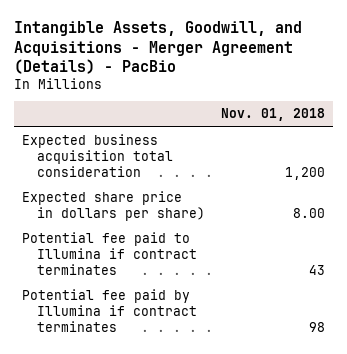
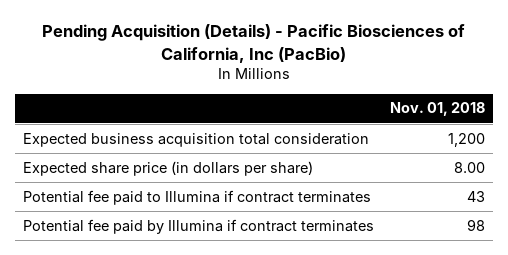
- Intangible Assets, Goodwill, and Acquisitions - Merger Agreement (Details) - PacBio
+ Pending Acquisition (Details) - Pacific Biosciences of California, Inc (PacBio)
- Expected share price in dollars per share) | 8.00
+ Expected share price (in dollars per share) | 8.00

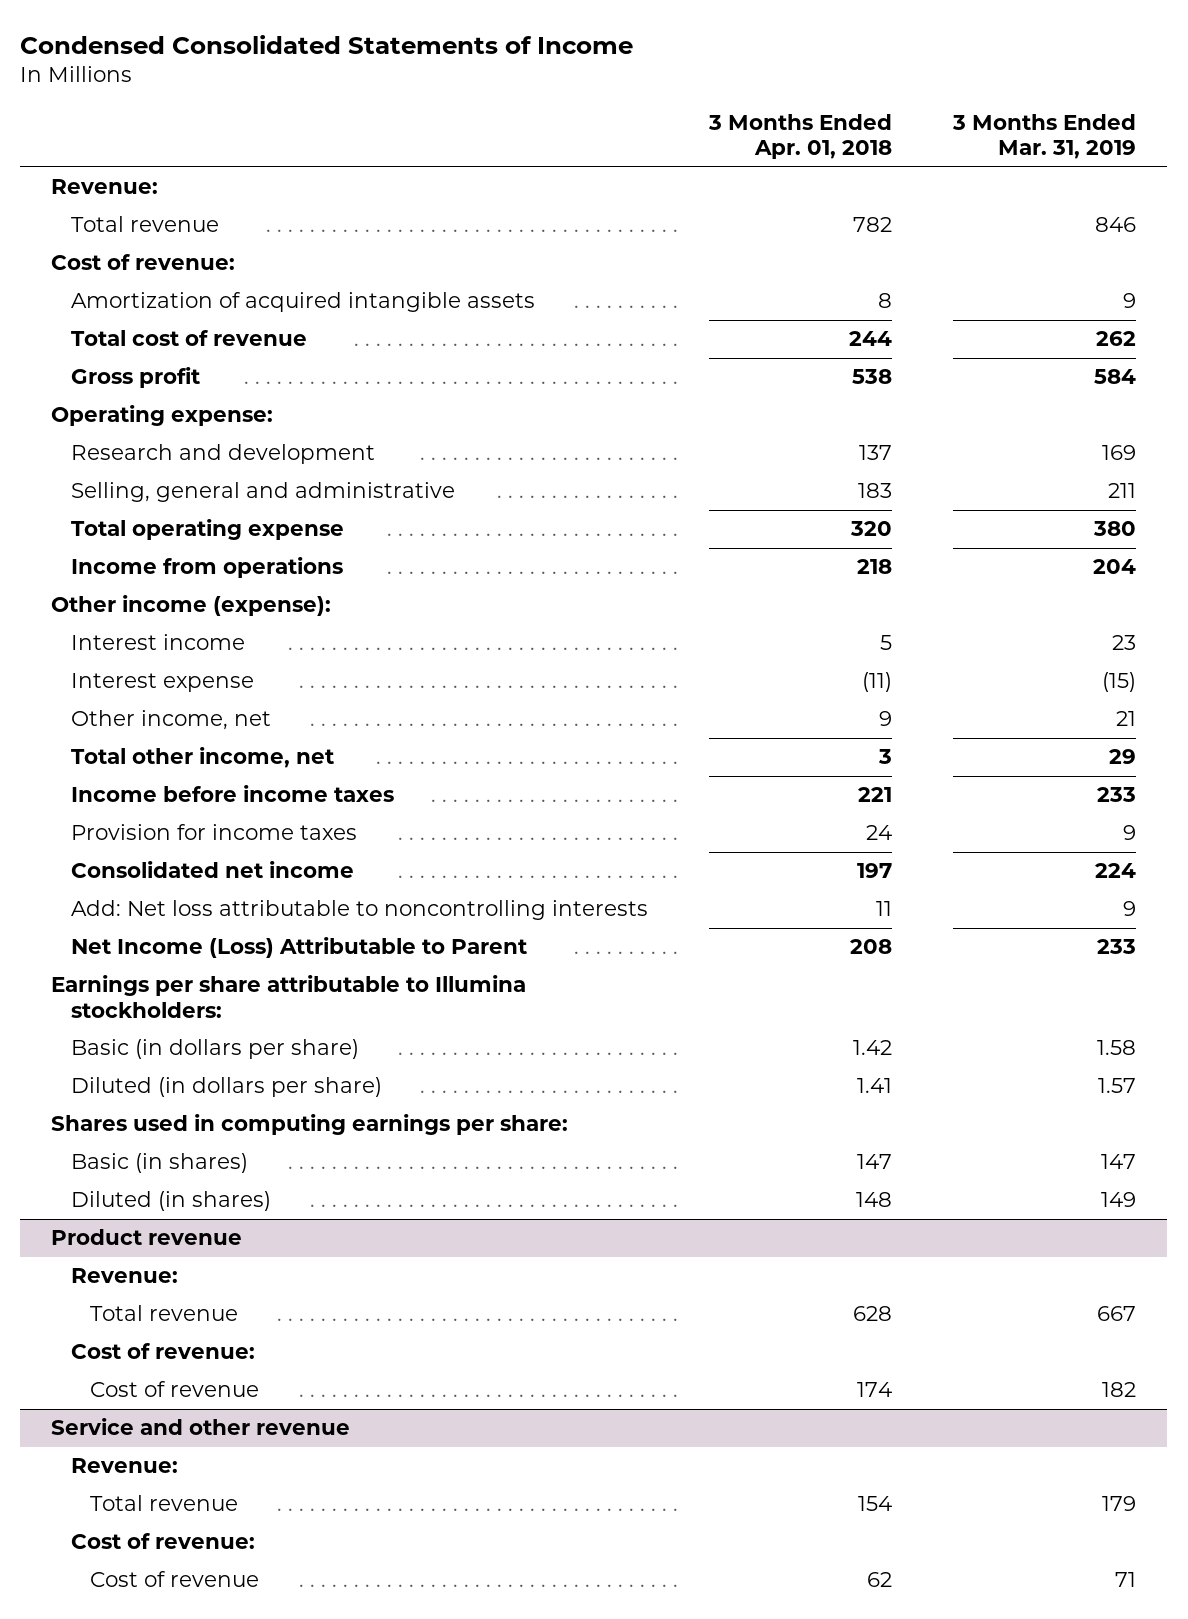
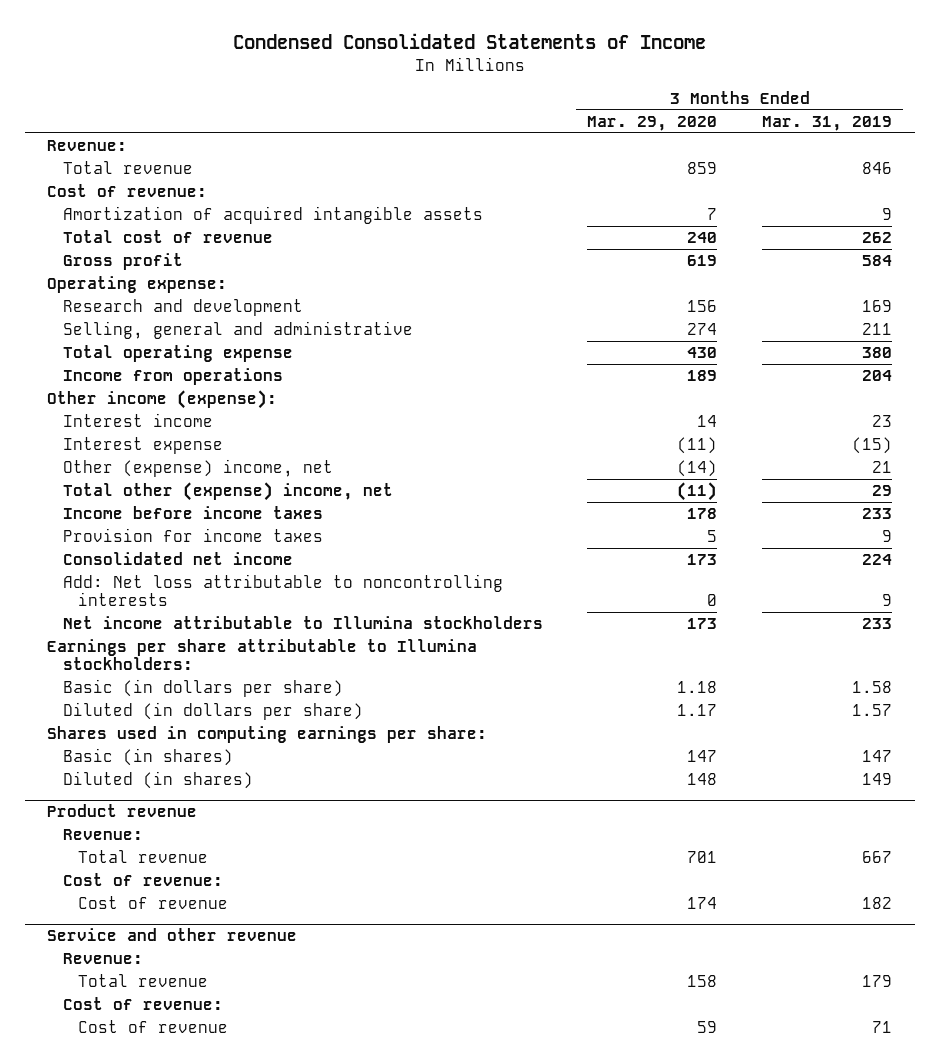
- | 3 Months Ended Apr. 01, 2018 | 3 Months Ended Mar. 31, 2019
+ | 3 Months Ended Mar. 29, 2020 | 3 Months Ended Mar. 31, 2019
- Other income, net | 9 | 21
- Total other income, net | 3 | 29
+ Other (expense) income, net | (14) | 21
+ Total other (expense) income, net | (11) | 29
- Net Income (Loss) Attributable to Parent | 208 | 233
+ Net income attributable to Illumina stockholders | 173 | 233

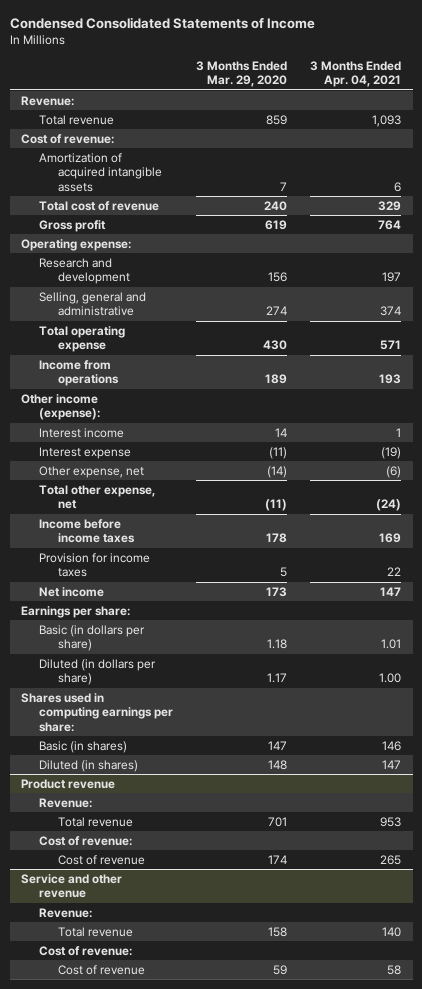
- | 3 Months Ended Mar. 29, 2020 | 3 Months Ended Mar. 31, 2019
+ | 3 Months Ended Mar. 29, 2020 | 3 Months Ended Apr. 04, 2021
- Other (expense) income, net | (14) | 21
- Total other (expense) income, net | (11) | 29
+ Other expense, net | (14) | (6)
+ Total other expense, net | (11) | (24)
- Consolidated net income | 173 | 224
- Add: Net loss attributable to noncontrolling interests | 0 | 9
- Net income attributable to Illumina stockholders | 173 | 233
- Earnings per share attributable to Illumina stockholders:
+ Net income | 173 | 147
+ Earnings per share:

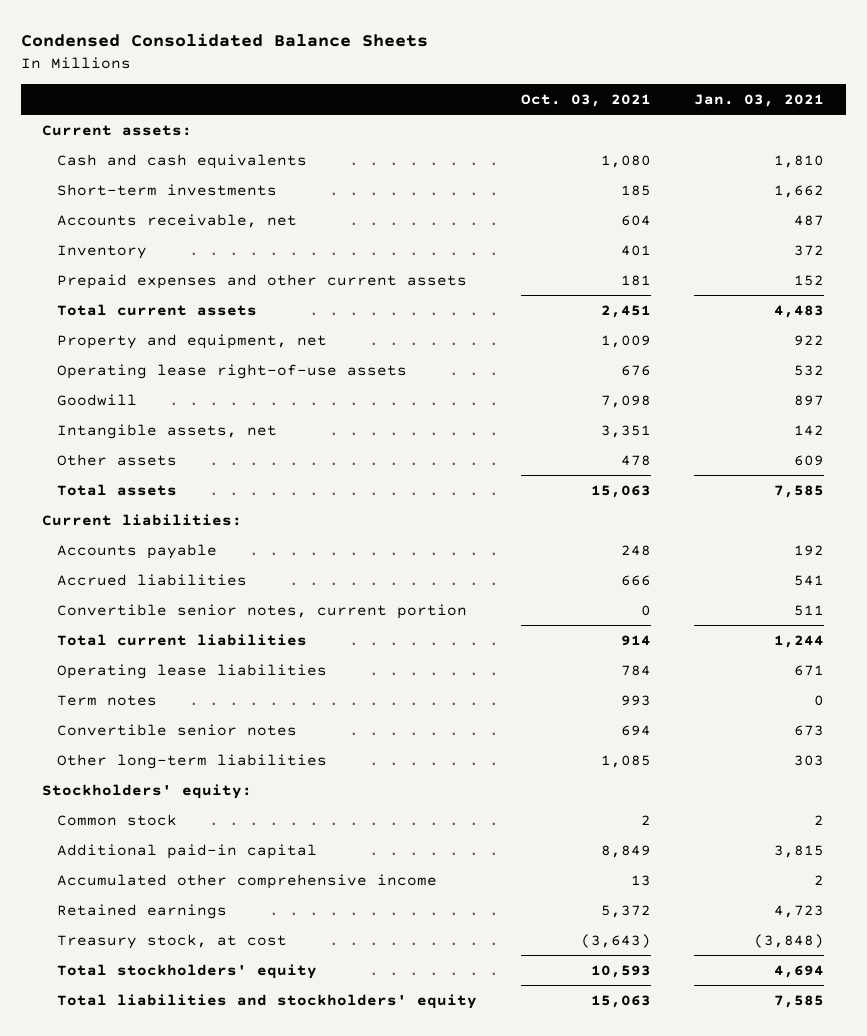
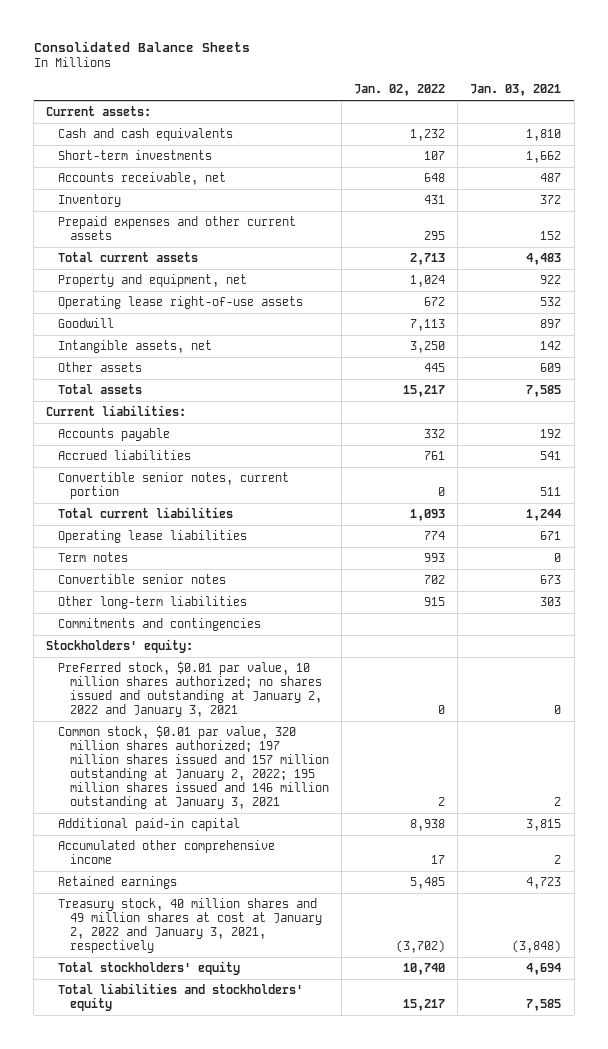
- Condensed Consolidated Balance Sheets
+ Consolidated Balance Sheets
- | Oct. 03, 2021 | Jan. 03, 2021
+ | Jan. 02, 2022 | Jan. 03, 2021
+ Commitments and contingencies
- Common stock | 2 | 2
+ Preferred stock, $0.01 par value, 10 million shares authorized; no shares issued and outstanding at January 2, 2022 and January 3, 2021 | 0 | 0
+ Common stock, $0.01 par value, 320 million shares authorized; 197 million shares issued and 157 million outstanding at January 2, 2022; 195 million shares issued and 146 million outstanding at January 3, 2021 | 2 | 2
- Treasury stock, at cost | (3,643) | (3,848)
+ Treasury stock, 40 million shares and 49 million shares at cost at January 2, 2022 and January 3, 2021, respectively | (3,702) | (3,848)

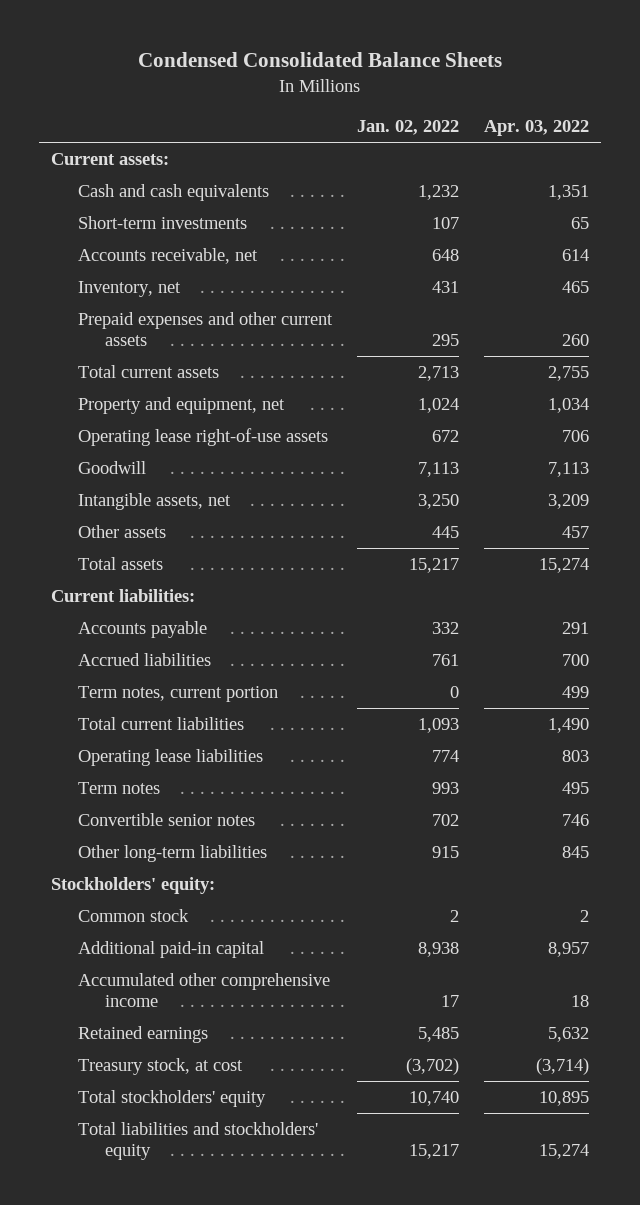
- Consolidated Balance Sheets
+ Condensed Consolidated Balance Sheets
- | Jan. 02, 2022 | Jan. 03, 2021
+ | Jan. 02, 2022 | Apr. 03, 2022
- Inventory | 431 | 372
+ Inventory, net | 431 | 465
- Convertible senior notes, current portion | 0 | 511
+ Term notes, current portion | 0 | 499
- Commitments and contingencies
- Preferred stock, $0.01 par value, 10 million shares authorized; no shares issued and outstanding at January 2, 2022 and January 3, 2021 | 0 | 0
- Common stock, $0.01 par value, 320 million shares authorized; 197 million shares issued and 157 million outstanding at January 2, 2022; 195 million shares issued and 146 million outstanding at January 3, 2021 | 2 | 2
+ Common stock | 2 | 2
- Treasury stock, 40 million shares and 49 million shares at cost at January 2, 2022 and January 3, 2021, respectively | (3,702) | (3,848)
+ Treasury stock, at cost | (3,702) | (3,714)

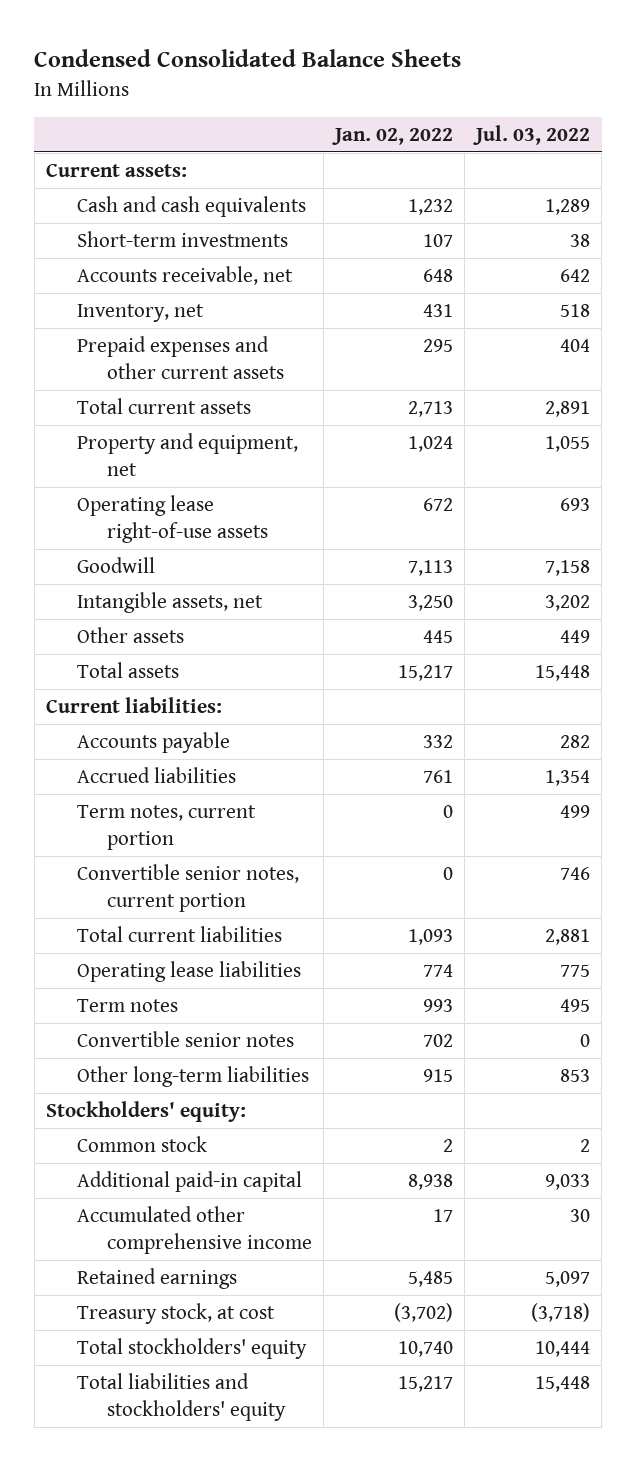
- | Jan. 02, 2022 | Apr. 03, 2022
+ | Jan. 02, 2022 | Jul. 03, 2022
+ Convertible senior notes, current portion | 0 | 746

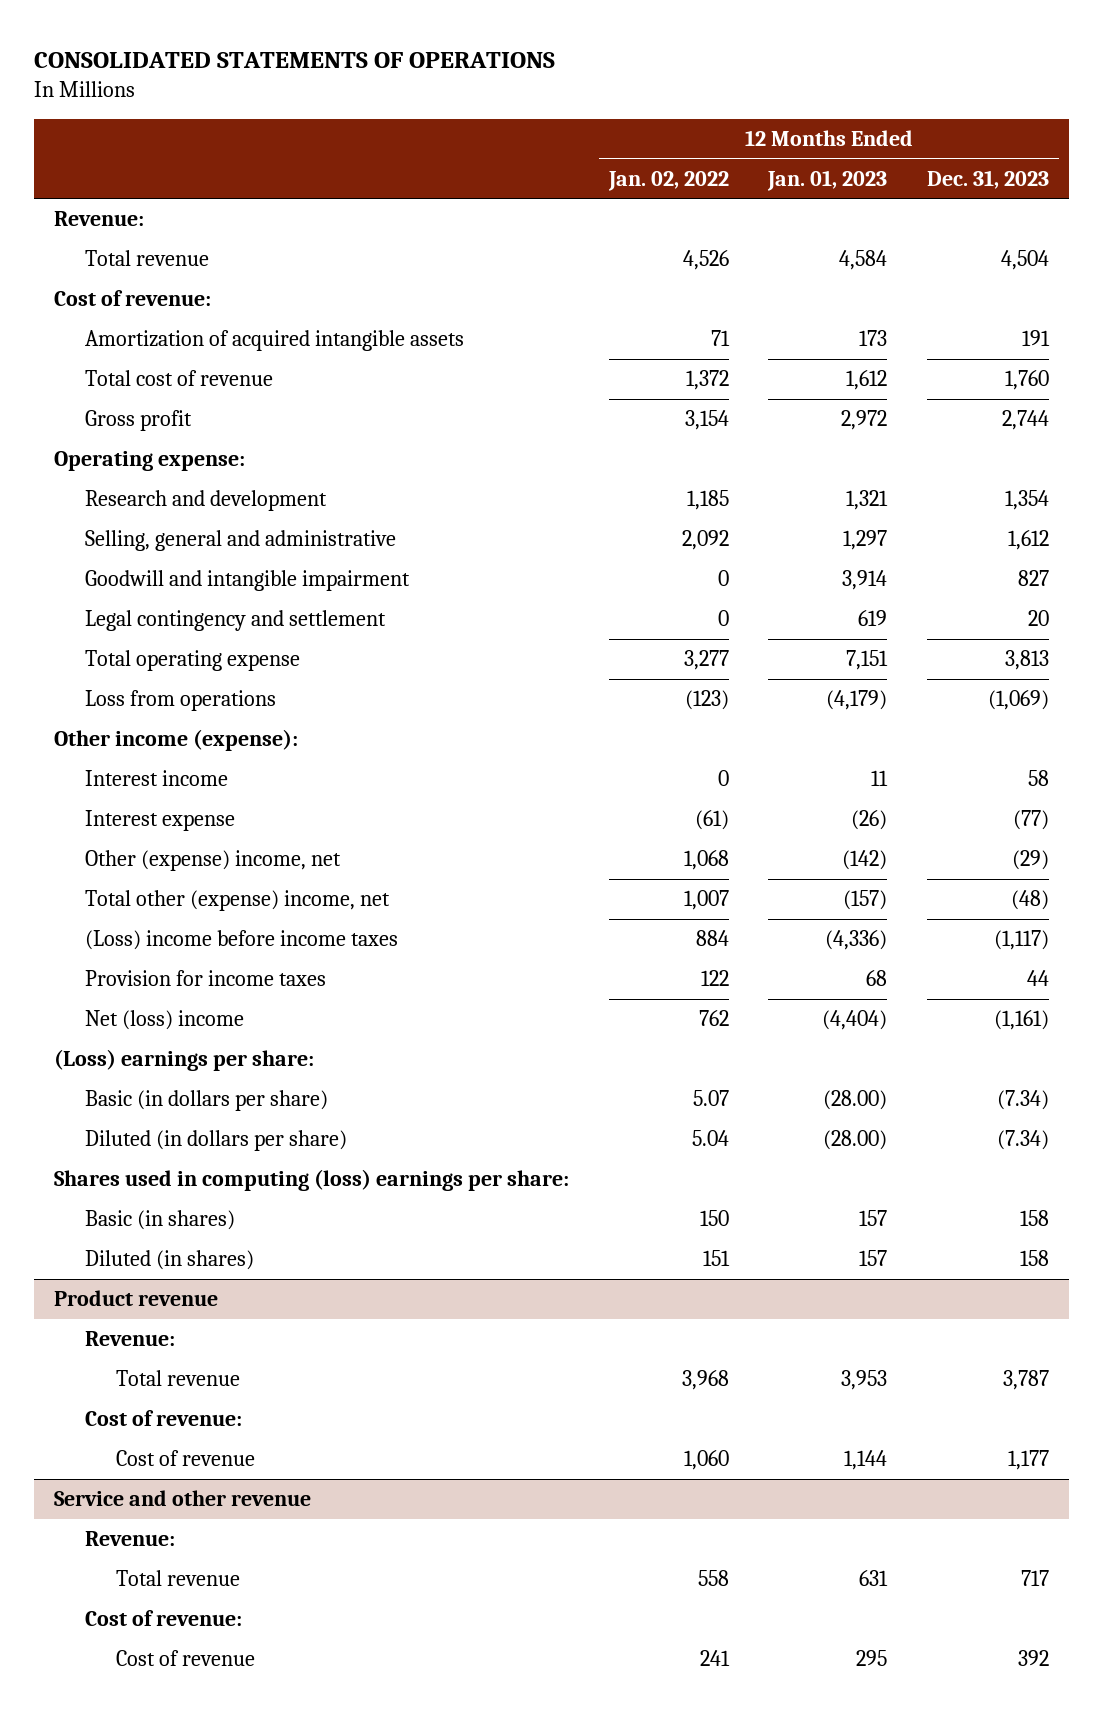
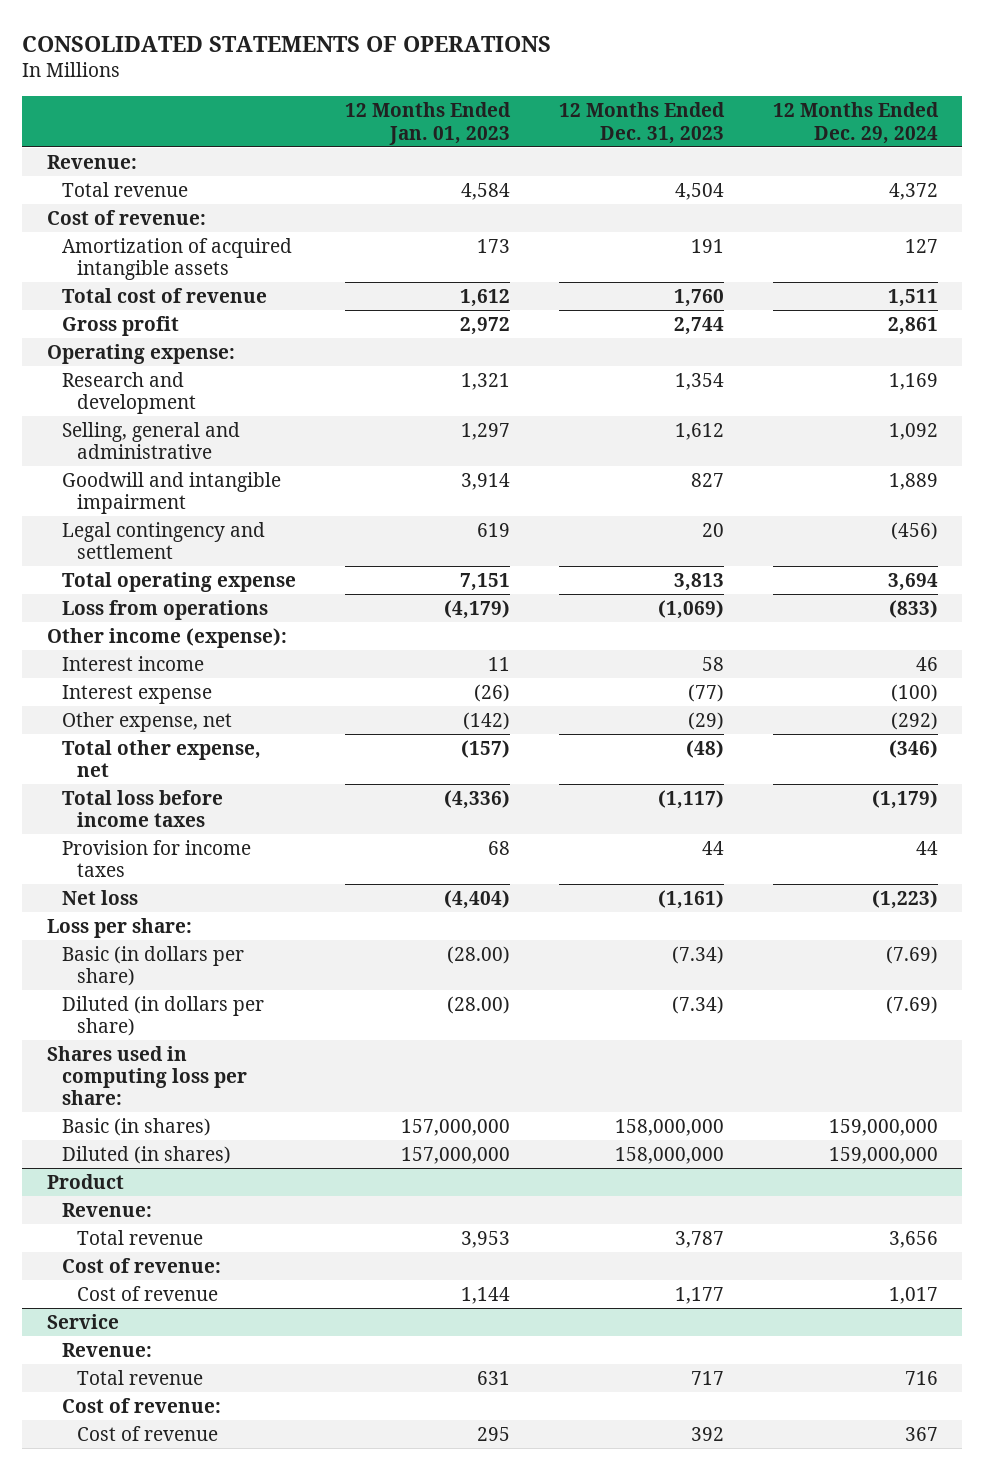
- | 12 Months Ended Jan. 02, 2022 | 12 Months Ended Jan. 01, 2023 | 12 Months Ended Dec. 31, 2023
+ | 12 Months Ended Jan. 01, 2023 | 12 Months Ended Dec. 31, 2023 | 12 Months Ended Dec. 29, 2024
- Other (expense) income, net | 1,068 | (142) | (29)
- Total other (expense) income, net | 1,007 | (157) | (48)
- (Loss) income before income taxes | 884 | (4,336) | (1,117)
+ Other expense, net | (142) | (29) | (292)
+ Total other expense, net | (157) | (48) | (346)
+ Total loss before income taxes | (4,336) | (1,117) | (1,179)
- Net (loss) income | 762 | (4,404) | (1,161)
- (Loss) earnings per share:
+ Net loss | (4,404) | (1,161) | (1,223)
+ Loss per share:
- Shares used in computing (loss) earnings per share:
- Basic (in shares) | 150 | 157 | 158
- Diluted (in shares) | 151 | 157 | 158
- Product revenue
+ Shares used in computing loss per share:
+ Basic (in shares) | 157,000,000 | 158,000,000 | 159,000,000
+ Diluted (in shares) | 157,000,000 | 158,000,000 | 159,000,000
+ Product
- Service and other revenue
+ Service

